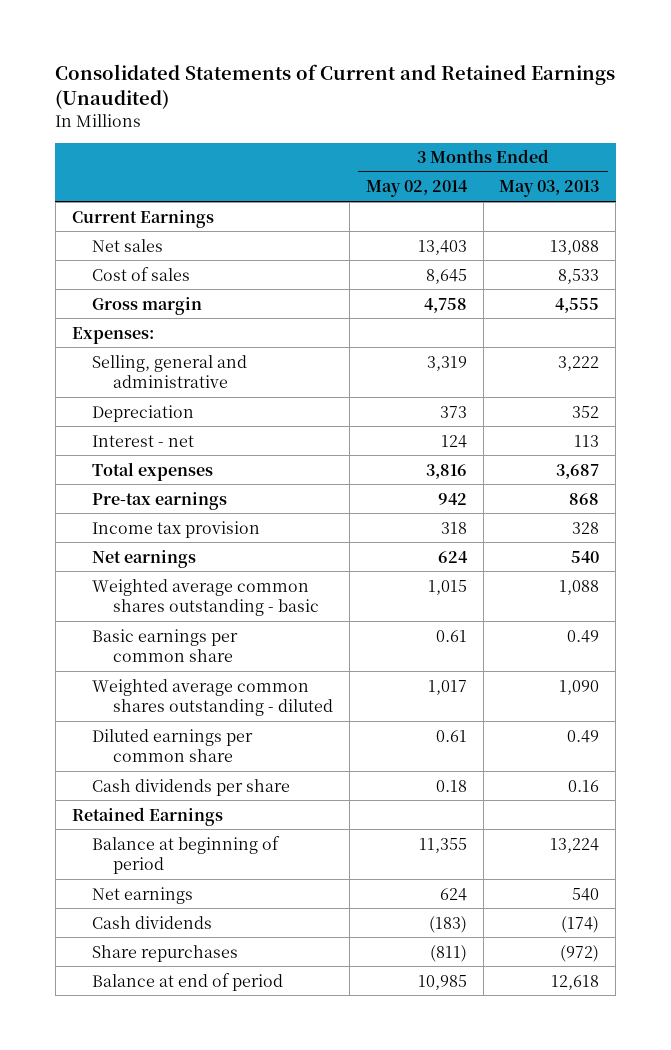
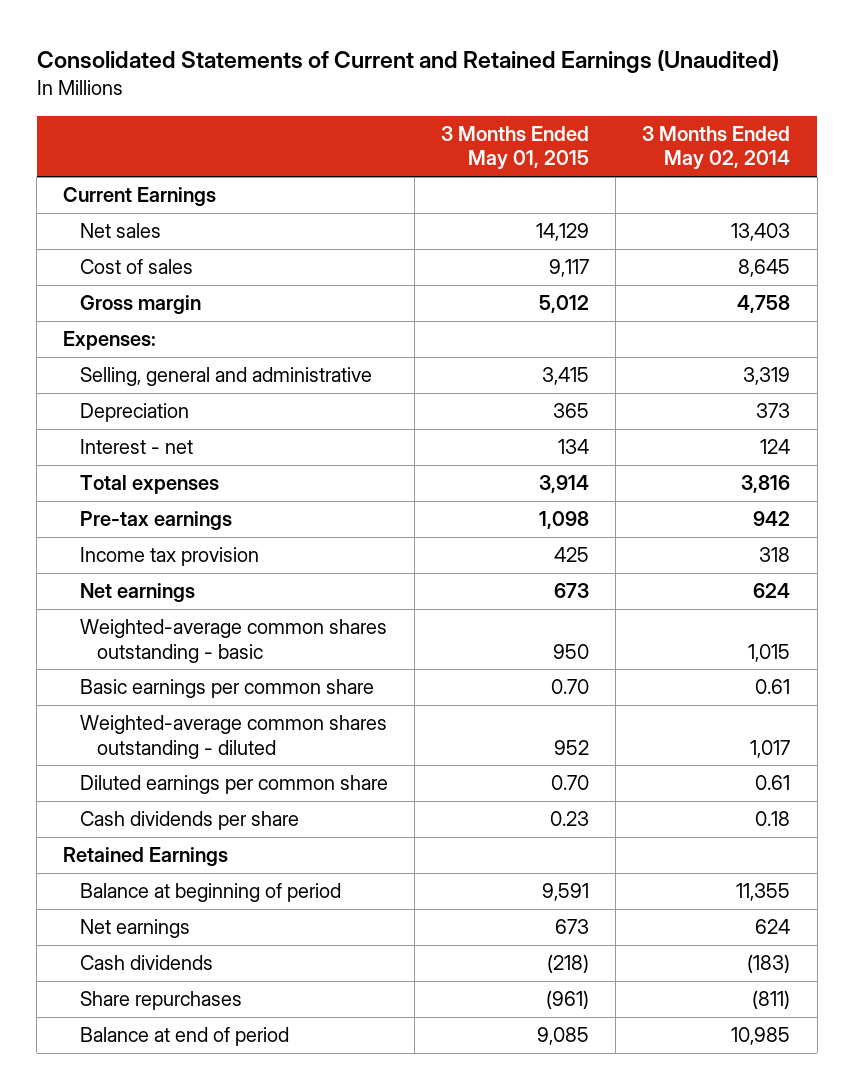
- | 3 Months Ended May 02, 2014 | 3 Months Ended May 03, 2013
+ | 3 Months Ended May 01, 2015 | 3 Months Ended May 02, 2014
- Weighted average common shares outstanding - basic | 1,015 | 1,088
+ Weighted-average common shares outstanding - basic | 950 | 1,015
- Weighted average common shares outstanding - diluted | 1,017 | 1,090
+ Weighted-average common shares outstanding - diluted | 952 | 1,017

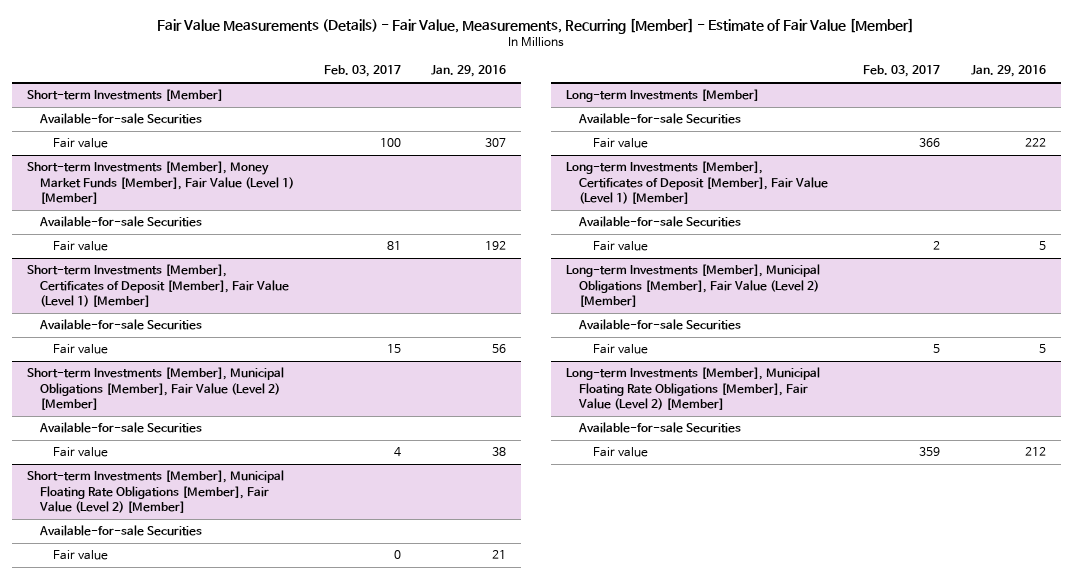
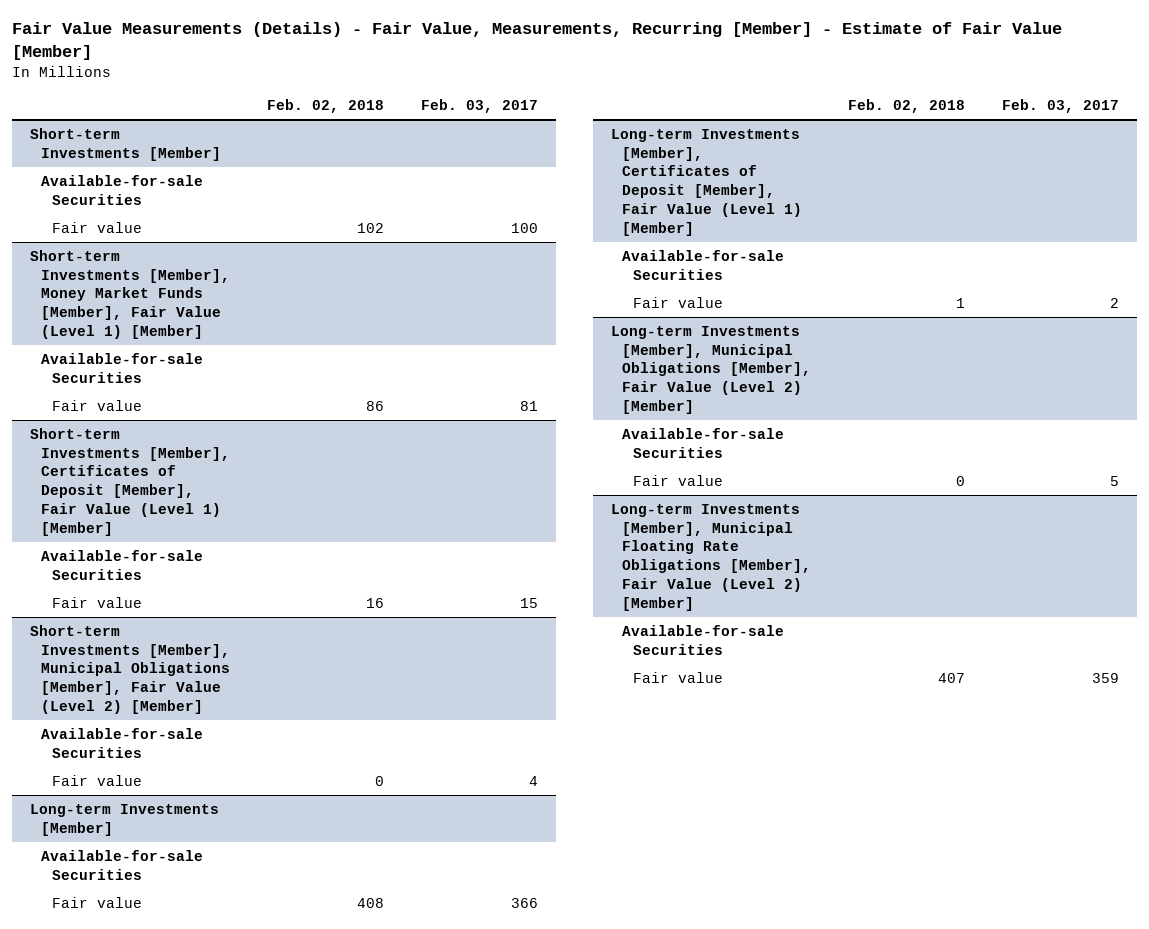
- | Feb. 03, 2017 | Jan. 29, 2016
+ | Feb. 02, 2018 | Feb. 03, 2017
- Short-term Investments [Member], Municipal Floating Rate Obligations [Member], Fair Value (Level 2) [Member]
- Available-for-sale Securities
- Fair value | 0 | 21

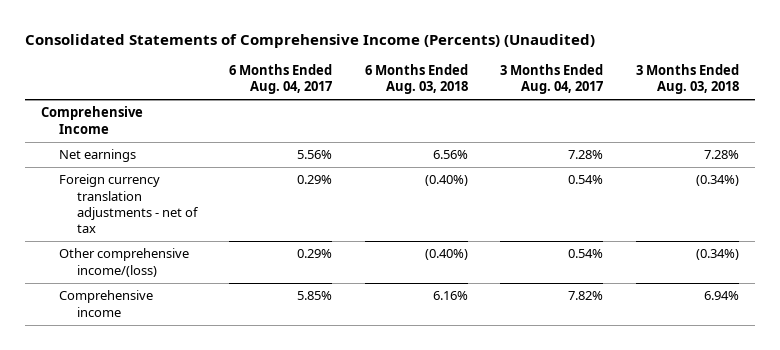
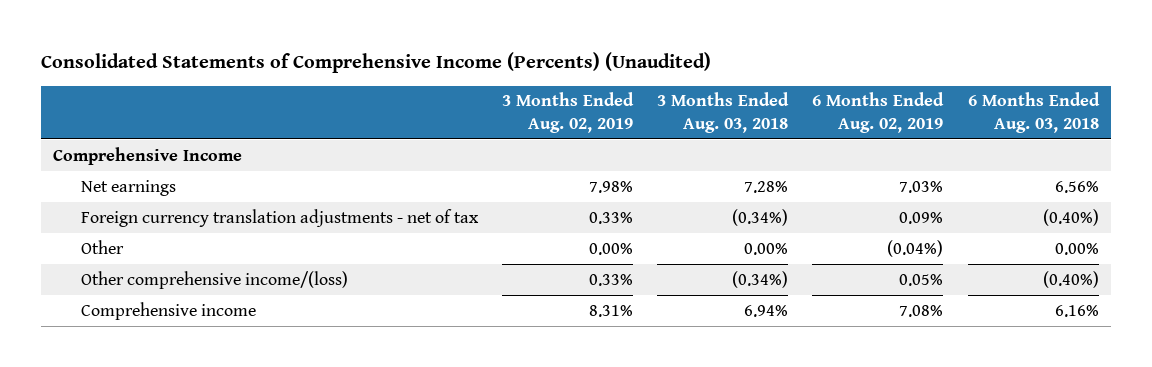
- | 6 Months Ended Aug. 04, 2017 | 6 Months Ended Aug. 03, 2018 | 3 Months Ended Aug. 04, 2017 | 3 Months Ended Aug. 03, 2018
+ | 3 Months Ended Aug. 02, 2019 | 3 Months Ended Aug. 03, 2018 | 6 Months Ended Aug. 02, 2019 | 6 Months Ended Aug. 03, 2018
+ Other | 0.00% | 0.00% | (0.04%) | 0.00%

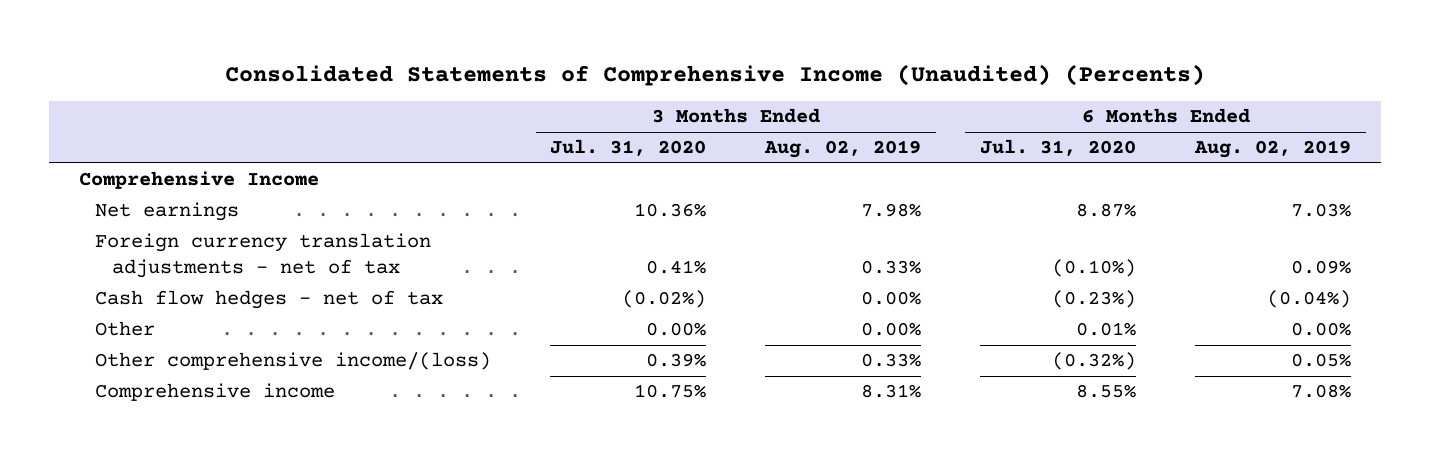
- Consolidated Statements of Comprehensive Income (Percents) (Unaudited)
+ Consolidated Statements of Comprehensive Income (Unaudited) (Percents)
- | 3 Months Ended Aug. 02, 2019 | 3 Months Ended Aug. 03, 2018 | 6 Months Ended Aug. 02, 2019 | 6 Months Ended Aug. 03, 2018
+ | 3 Months Ended Jul. 31, 2020 | 3 Months Ended Aug. 02, 2019 | 6 Months Ended Jul. 31, 2020 | 6 Months Ended Aug. 02, 2019
- Other | 0.00% | 0.00% | (0.04%) | 0.00%
+ Cash flow hedges - net of tax | (0.02%) | 0.00% | (0.23%) | (0.04%)
+ Other | 0.00% | 0.00% | 0.01% | 0.00%

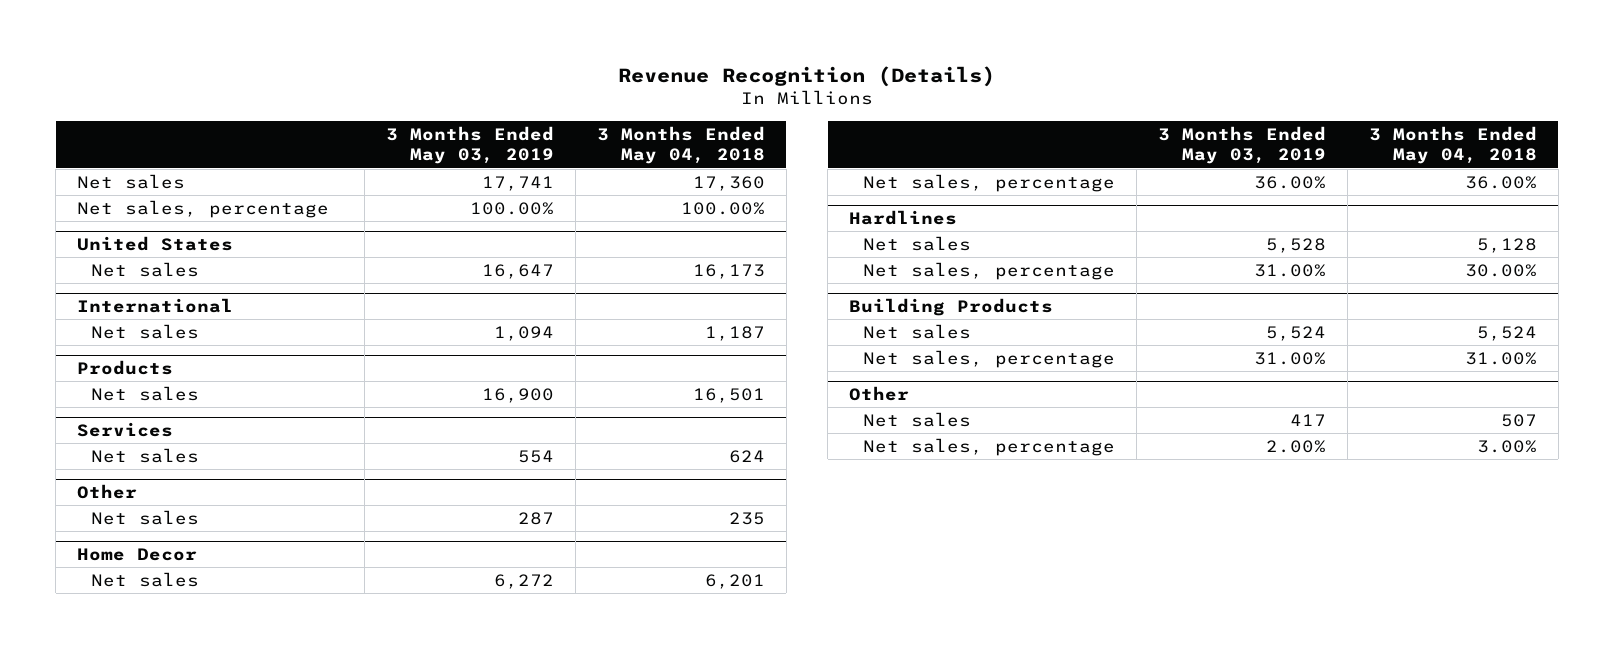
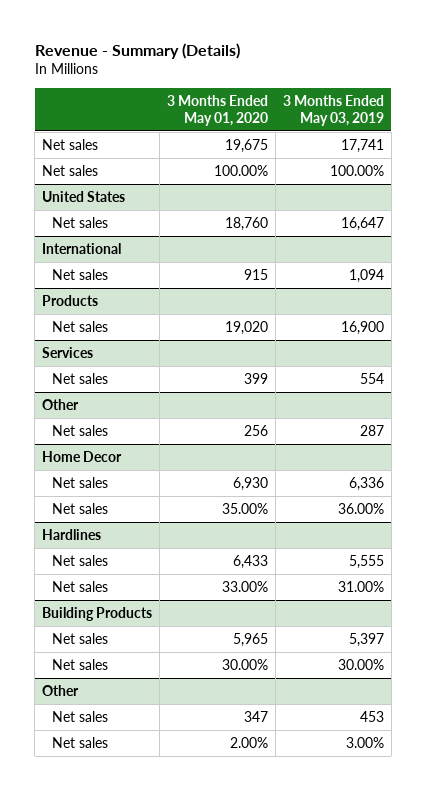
- Revenue Recognition (Details)
+ Revenue - Summary (Details)
- | 3 Months Ended May 03, 2019 | 3 Months Ended May 04, 2018
+ | 3 Months Ended May 01, 2020 | 3 Months Ended May 03, 2019
- Net sales, percentage | 100.00% | 100.00%
+ Net sales | 100.00% | 100.00%
@ Home Decor
- Net sales | 6,272 | 6,201
- Net sales, percentage | 36.00% | 36.00%
+ Net sales | 6,930 | 6,336
+ Net sales | 35.00% | 36.00%
@ Hardlines
- Net sales | 5,528 | 5,128
- Net sales, percentage | 31.00% | 30.00%
+ Net sales | 6,433 | 5,555
+ Net sales | 33.00% | 31.00%
@ Building Products
- Net sales | 5,524 | 5,524
- Net sales, percentage | 31.00% | 31.00%
+ Net sales | 5,965 | 5,397
+ Net sales | 30.00% | 30.00%
@ Other
- Net sales | 417 | 507
- Net sales, percentage | 2.00% | 3.00%
+ Net sales | 347 | 453
+ Net sales | 2.00% | 3.00%

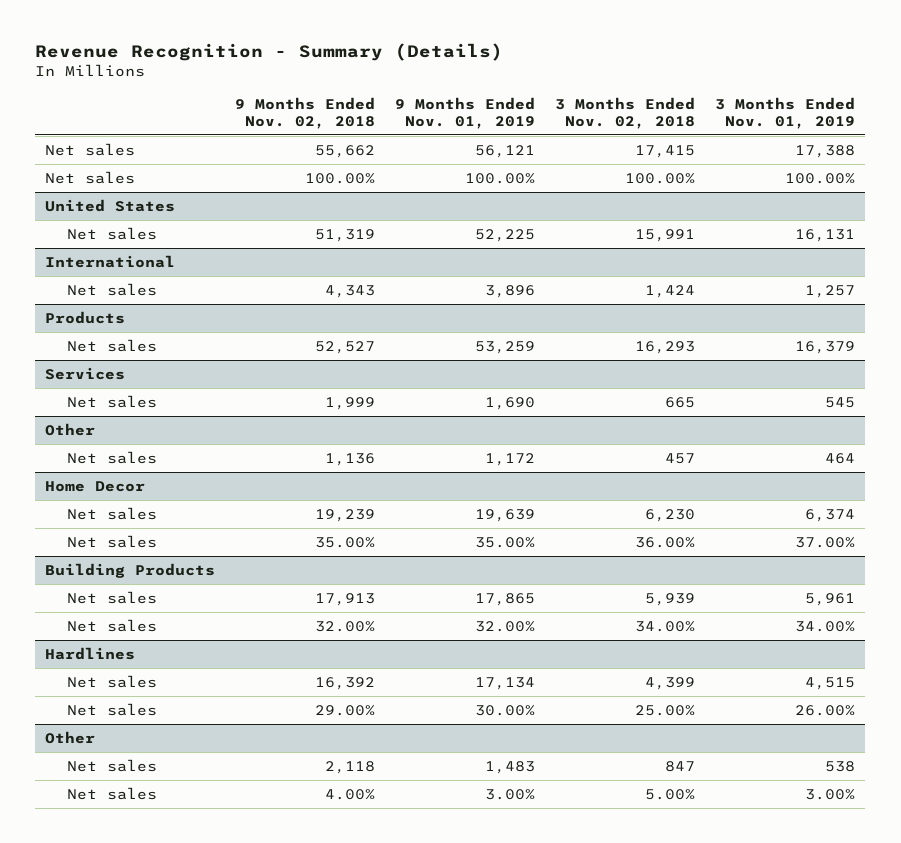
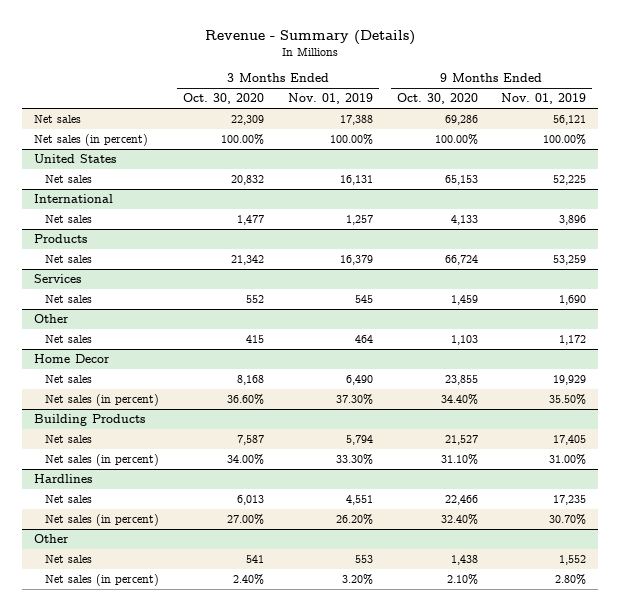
- Revenue Recognition - Summary (Details)
+ Revenue - Summary (Details)
- | 9 Months Ended Nov. 02, 2018 | 9 Months Ended Nov. 01, 2019 | 3 Months Ended Nov. 02, 2018 | 3 Months Ended Nov. 01, 2019
+ | 3 Months Ended Oct. 30, 2020 | 3 Months Ended Nov. 01, 2019 | 9 Months Ended Oct. 30, 2020 | 9 Months Ended Nov. 01, 2019
- Net sales | 100.00% | 100.00% | 100.00% | 100.00%
+ Net sales (in percent) | 100.00% | 100.00% | 100.00% | 100.00%
@ Home Decor
- Net sales | 19,239 | 19,639 | 6,230 | 6,374
- Net sales | 35.00% | 35.00% | 36.00% | 37.00%
+ Net sales | 8,168 | 6,490 | 23,855 | 19,929
+ Net sales (in percent) | 36.60% | 37.30% | 34.40% | 35.50%
@ Building Products
- Net sales | 17,913 | 17,865 | 5,939 | 5,961
- Net sales | 32.00% | 32.00% | 34.00% | 34.00%
+ Net sales | 7,587 | 5,794 | 21,527 | 17,405
+ Net sales (in percent) | 34.00% | 33.30% | 31.10% | 31.00%
@ Hardlines
- Net sales | 16,392 | 17,134 | 4,399 | 4,515
- Net sales | 29.00% | 30.00% | 25.00% | 26.00%
+ Net sales | 6,013 | 4,551 | 22,466 | 17,235
+ Net sales (in percent) | 27.00% | 26.20% | 32.40% | 30.70%
@ Other
- Net sales | 2,118 | 1,483 | 847 | 538
- Net sales | 4.00% | 3.00% | 5.00% | 3.00%
+ Net sales | 541 | 553 | 1,438 | 1,552
+ Net sales (in percent) | 2.40% | 3.20% | 2.10% | 2.80%

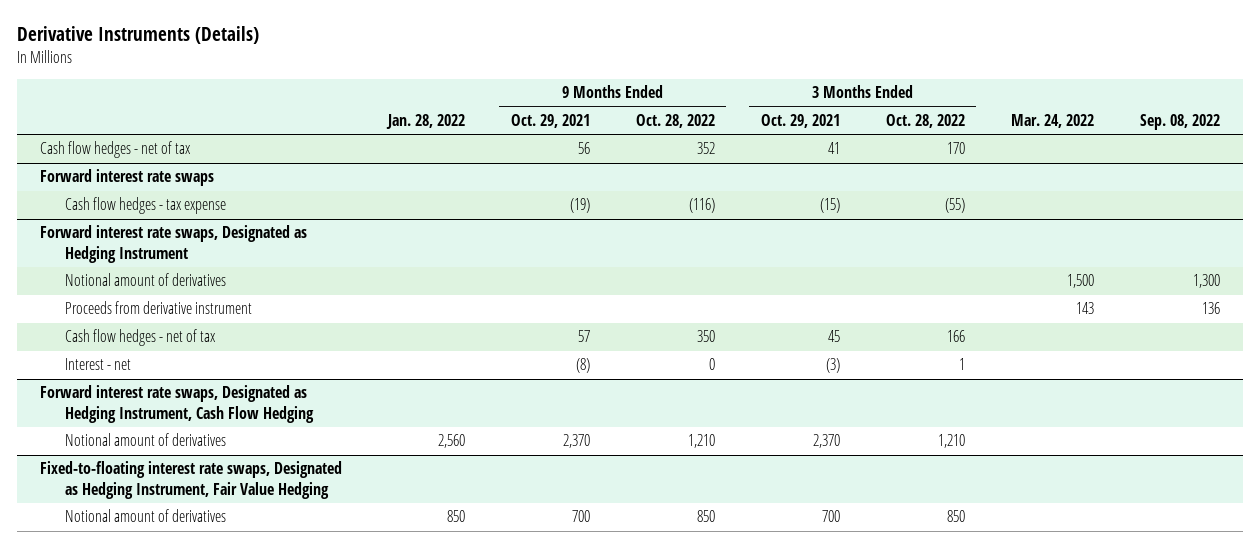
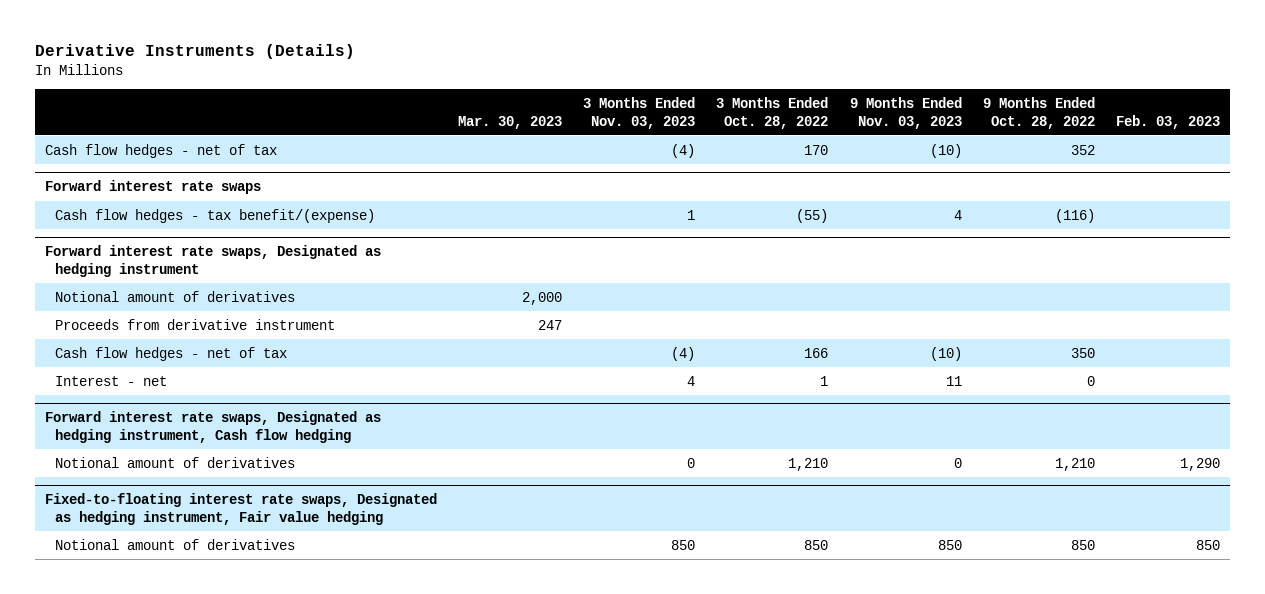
- | Jan. 28, 2022 | 9 Months Ended Oct. 29, 2021 | 9 Months Ended Oct. 28, 2022 | 3 Months Ended Oct. 29, 2021 | 3 Months Ended Oct. 28, 2022 | Mar. 24, 2022 | Sep. 08, 2022
+ | Mar. 30, 2023 | 3 Months Ended Nov. 03, 2023 | 3 Months Ended Oct. 28, 2022 | 9 Months Ended Nov. 03, 2023 | 9 Months Ended Oct. 28, 2022 | Feb. 03, 2023
@ Forward interest rate swaps
- Cash flow hedges - tax expense | | (19) | (116) | (15) | (55) | |
- Forward interest rate swaps, Designated as Hedging Instrument
@ Forward interest rate swaps
+ Cash flow hedges - tax benefit/(expense) | | 1 | (55) | 4 | (116) |
+ Forward interest rate swaps, Designated as hedging instrument
- Forward interest rate swaps, Designated as Hedging Instrument, Cash Flow Hedging
+ Forward interest rate swaps, Designated as hedging instrument, Cash flow hedging
- Fixed-to-floating interest rate swaps, Designated as Hedging Instrument, Fair Value Hedging
+ Fixed-to-floating interest rate swaps, Designated as hedging instrument, Fair value hedging

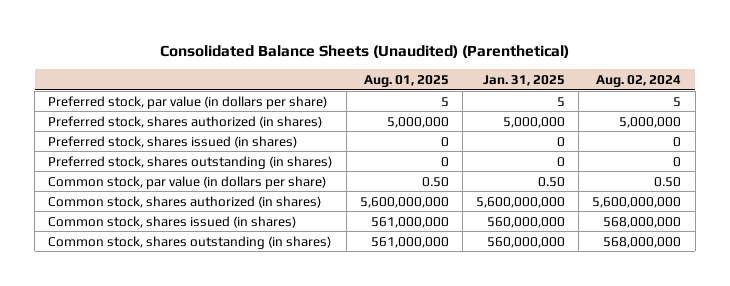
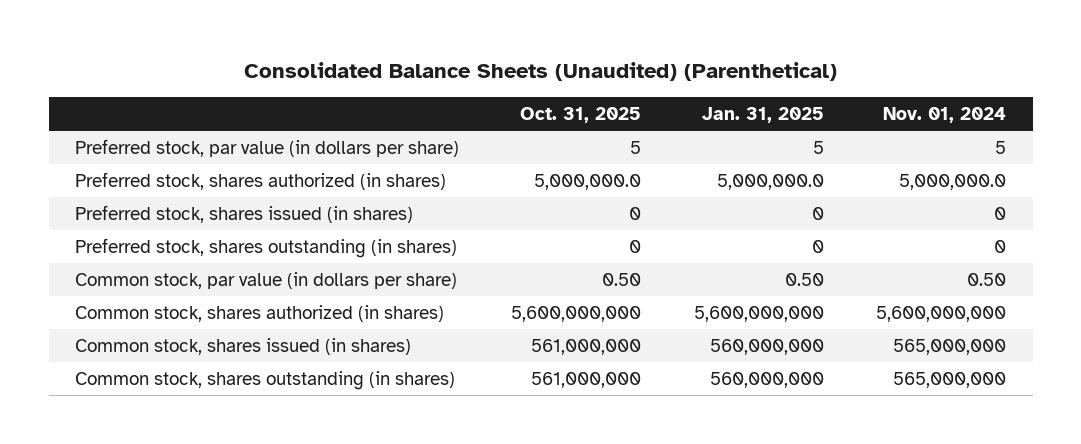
- | Aug. 01, 2025 | Jan. 31, 2025 | Aug. 02, 2024
+ | Oct. 31, 2025 | Jan. 31, 2025 | Nov. 01, 2024
- Preferred stock, shares authorized (in shares) | 5,000,000 | 5,000,000 | 5,000,000
+ Preferred stock, shares authorized (in shares) | 5,000,000.0 | 5,000,000.0 | 5,000,000.0

